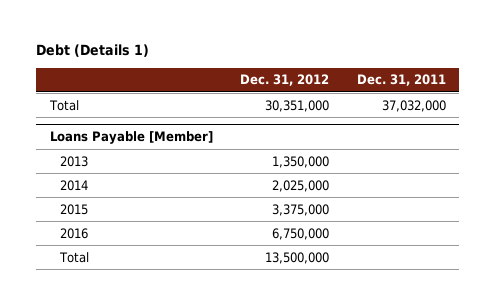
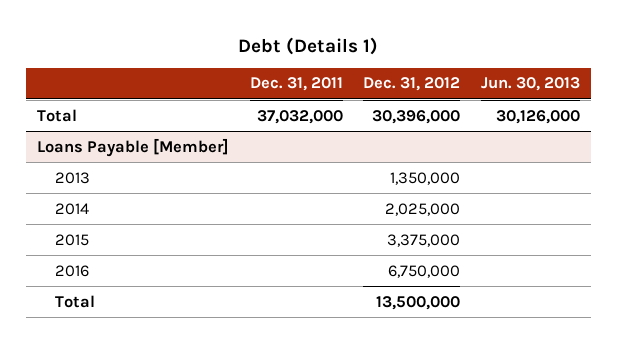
- | Dec. 31, 2012 | Dec. 31, 2011
+ | Dec. 31, 2011 | Dec. 31, 2012 | Jun. 30, 2013
- Total | 30,351,000 | 37,032,000
+ Total | 37,032,000 | 30,396,000 | 30,126,000

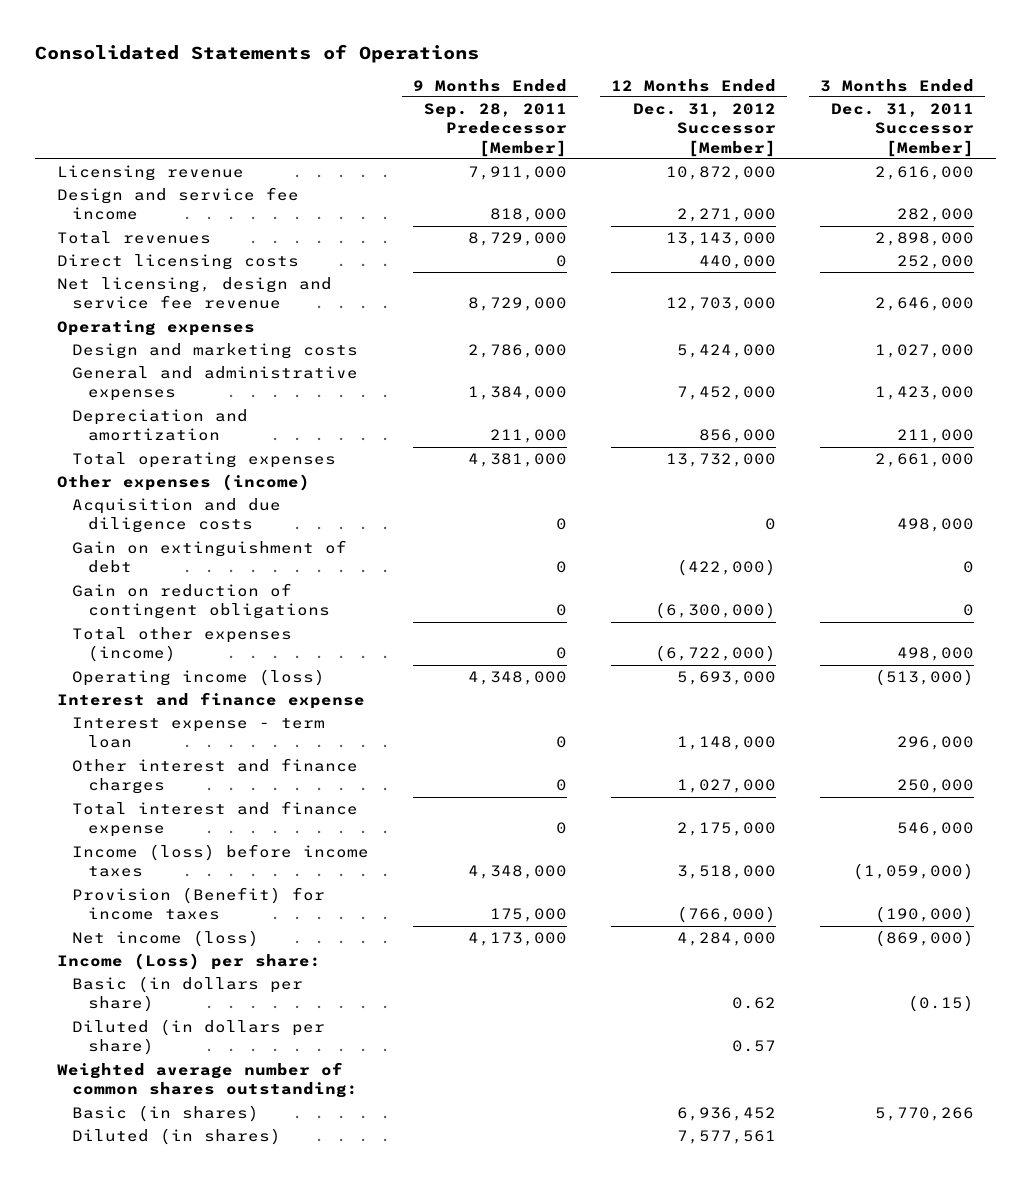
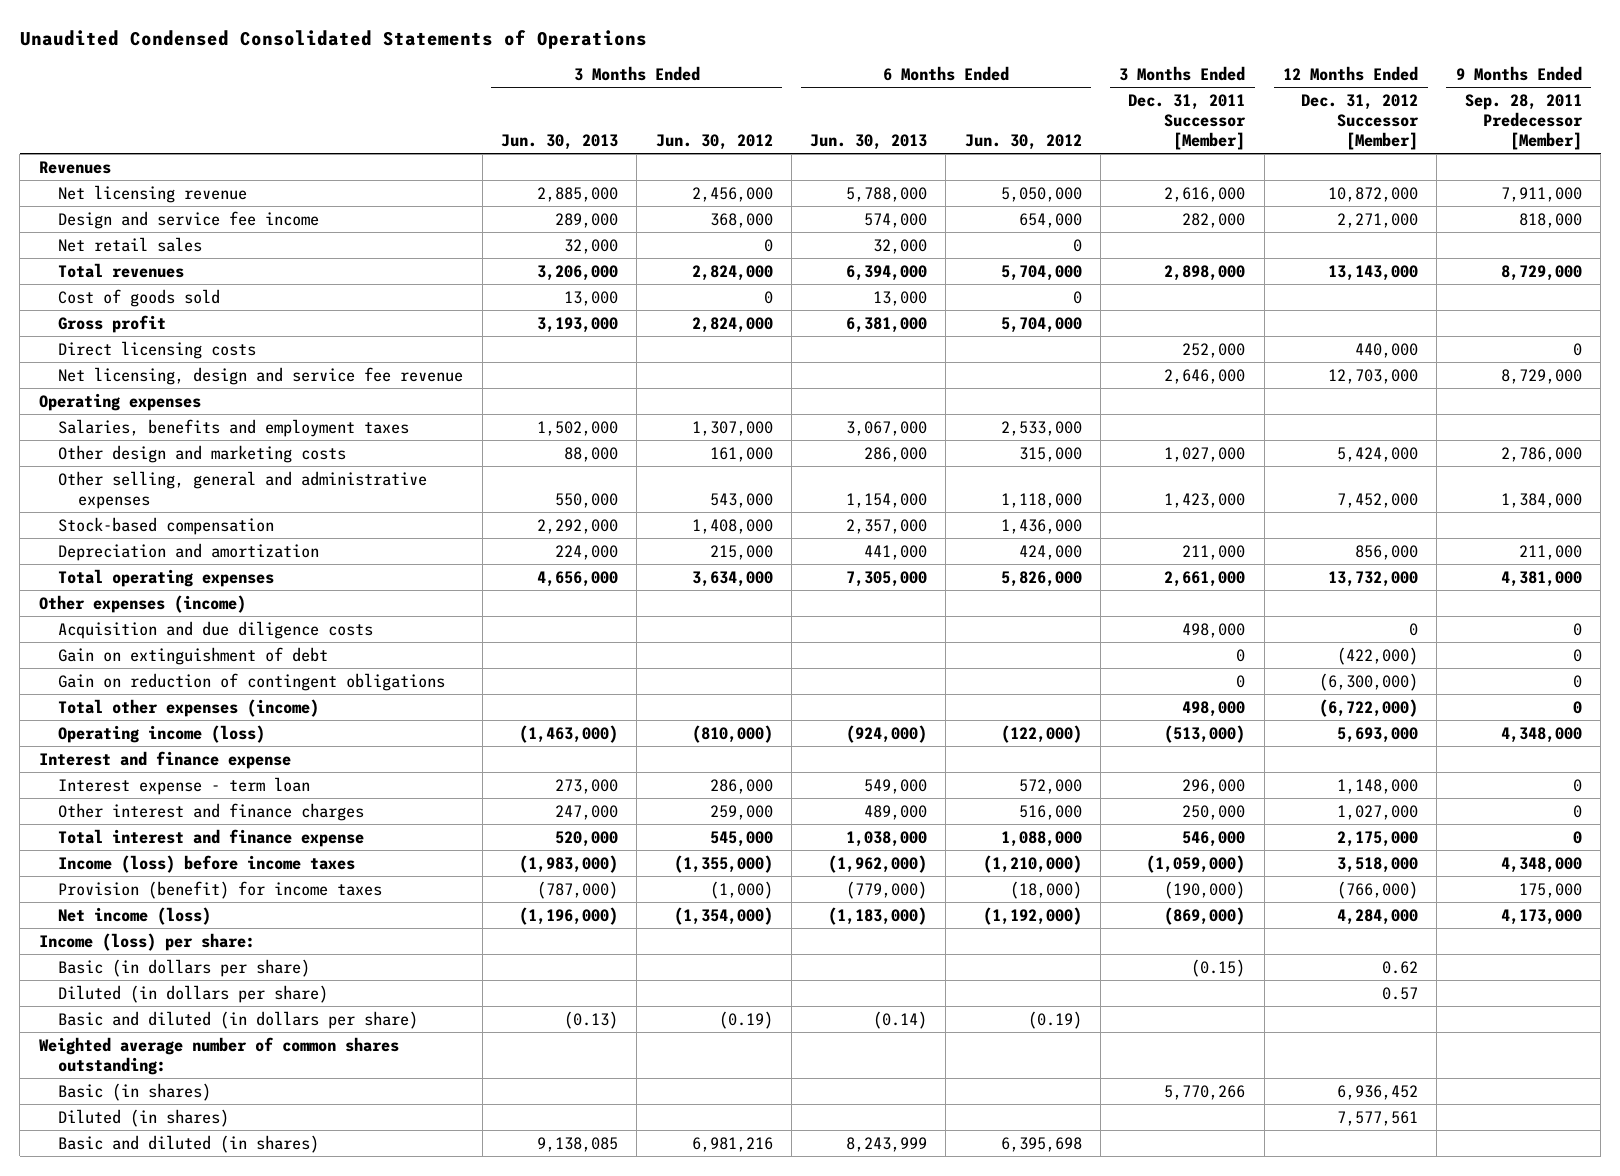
- Consolidated Statements of Operations
+ Unaudited Condensed Consolidated Statements of Operations
- | 9 Months Ended Sep. 28, 2011 Predecessor [Member] | 12 Months Ended Dec. 31, 2012 Successor [Member] | 3 Months Ended Dec. 31, 2011 Successor [Member]
+ | 3 Months Ended Jun. 30, 2013 | 3 Months Ended Jun. 30, 2012 | 6 Months Ended Jun. 30, 2013 | 6 Months Ended Jun. 30, 2012 | 3 Months Ended Dec. 31, 2011 Successor [Member] | 12 Months Ended Dec. 31, 2012 Successor [Member] | 9 Months Ended Sep. 28, 2011 Predecessor [Member]
- Licensing revenue | 7,911,000 | 10,872,000 | 2,616,000
+ Revenues
+ Net licensing revenue | 2,885,000 | 2,456,000 | 5,788,000 | 5,050,000 | 2,616,000 | 10,872,000 | 7,911,000
+ Net retail sales | 32,000 | 0 | 32,000 | 0 | | |
+ Cost of goods sold | 13,000 | 0 | 13,000 | 0 | | |
+ Gross profit | 3,193,000 | 2,824,000 | 6,381,000 | 5,704,000 | | |
- Design and marketing costs | 2,786,000 | 5,424,000 | 1,027,000
- General and administrative expenses | 1,384,000 | 7,452,000 | 1,423,000
+ Salaries, benefits and employment taxes | 1,502,000 | 1,307,000 | 3,067,000 | 2,533,000 | | |
+ Other design and marketing costs | 88,000 | 161,000 | 286,000 | 315,000 | 1,027,000 | 5,424,000 | 2,786,000
+ Other selling, general and administrative expenses | 550,000 | 543,000 | 1,154,000 | 1,118,000 | 1,423,000 | 7,452,000 | 1,384,000
+ Stock-based compensation | 2,292,000 | 1,408,000 | 2,357,000 | 1,436,000 | | |
- Provision (Benefit) for income taxes | 175,000 | (766,000) | (190,000)
+ Provision (benefit) for income taxes | (787,000) | (1,000) | (779,000) | (18,000) | (190,000) | (766,000) | 175,000
- Income (Loss) per share:
+ Income (loss) per share:
+ Basic and diluted (in dollars per share) | (0.13) | (0.19) | (0.14) | (0.19) | | |
+ Basic and diluted (in shares) | 9,138,085 | 6,981,216 | 8,243,999 | 6,395,698 | | |

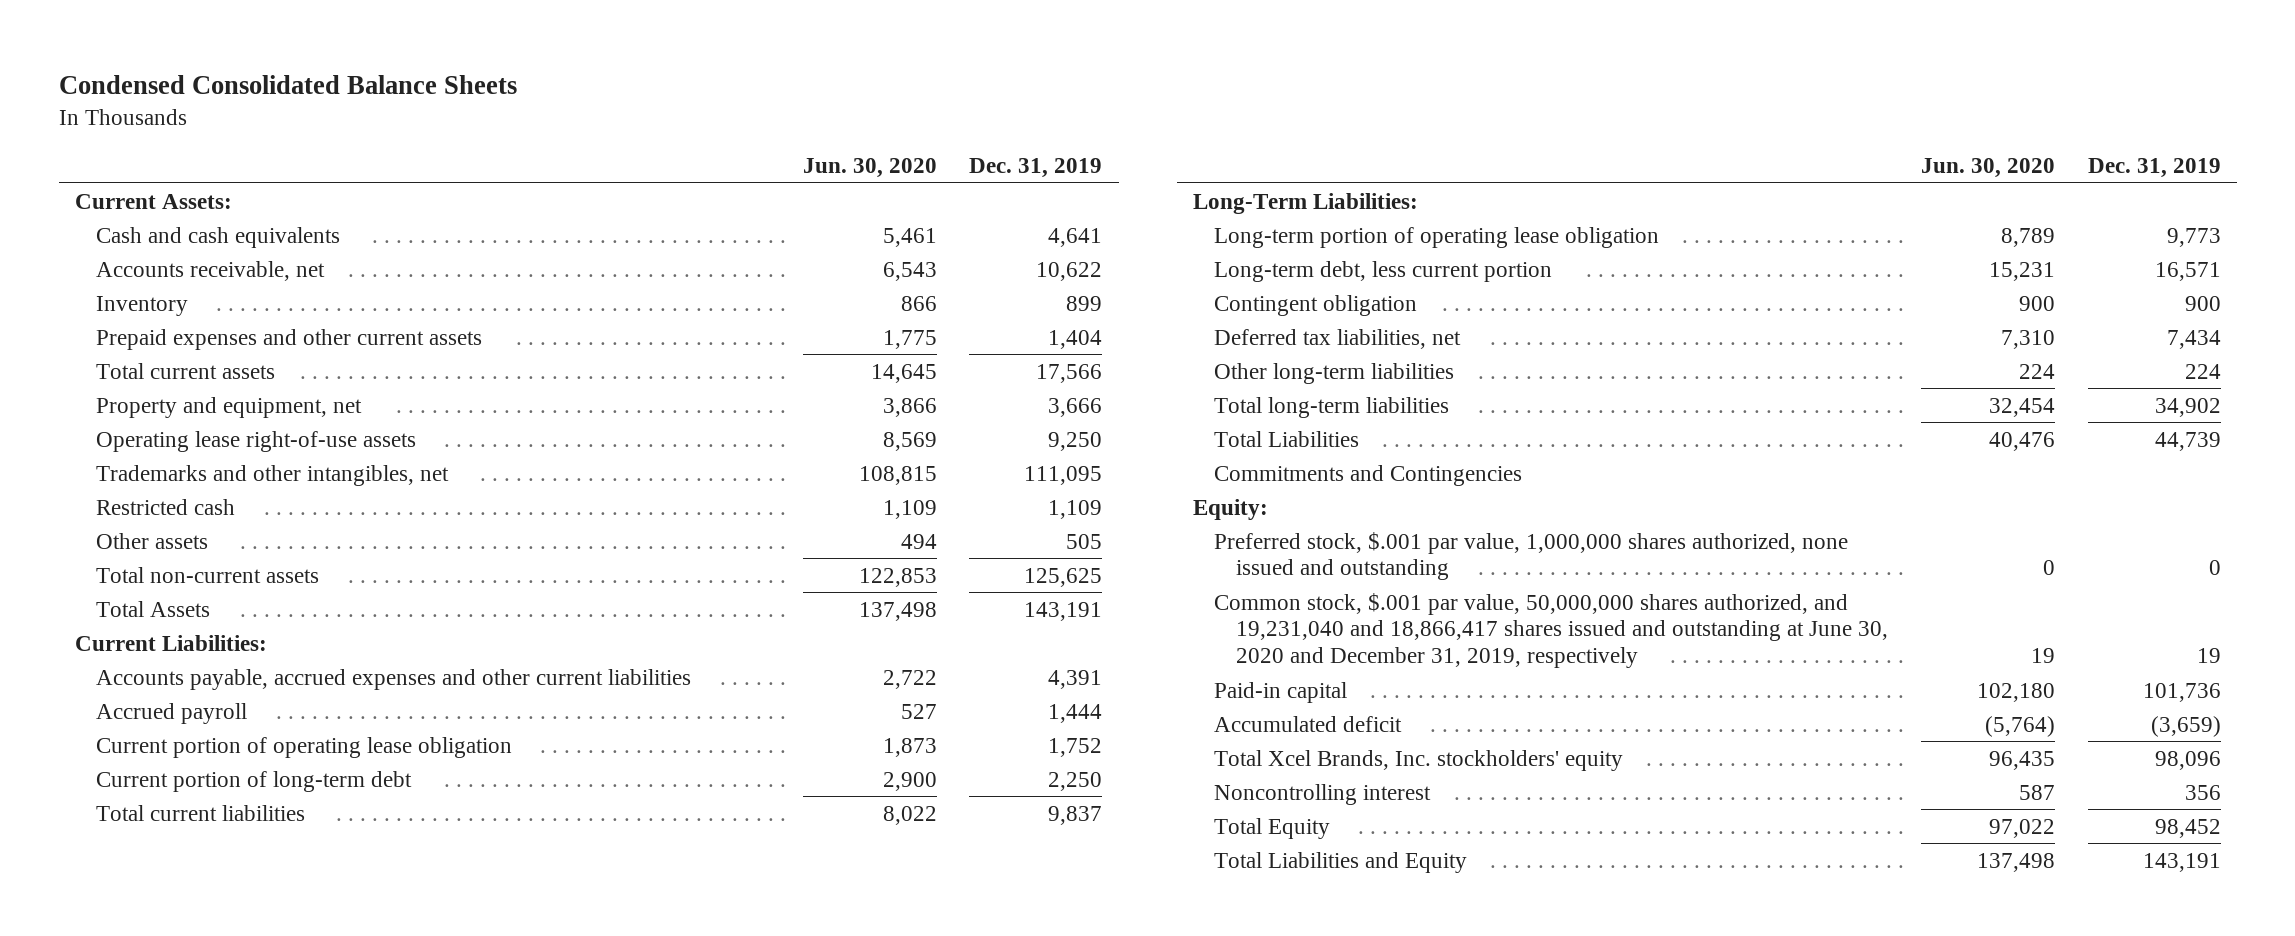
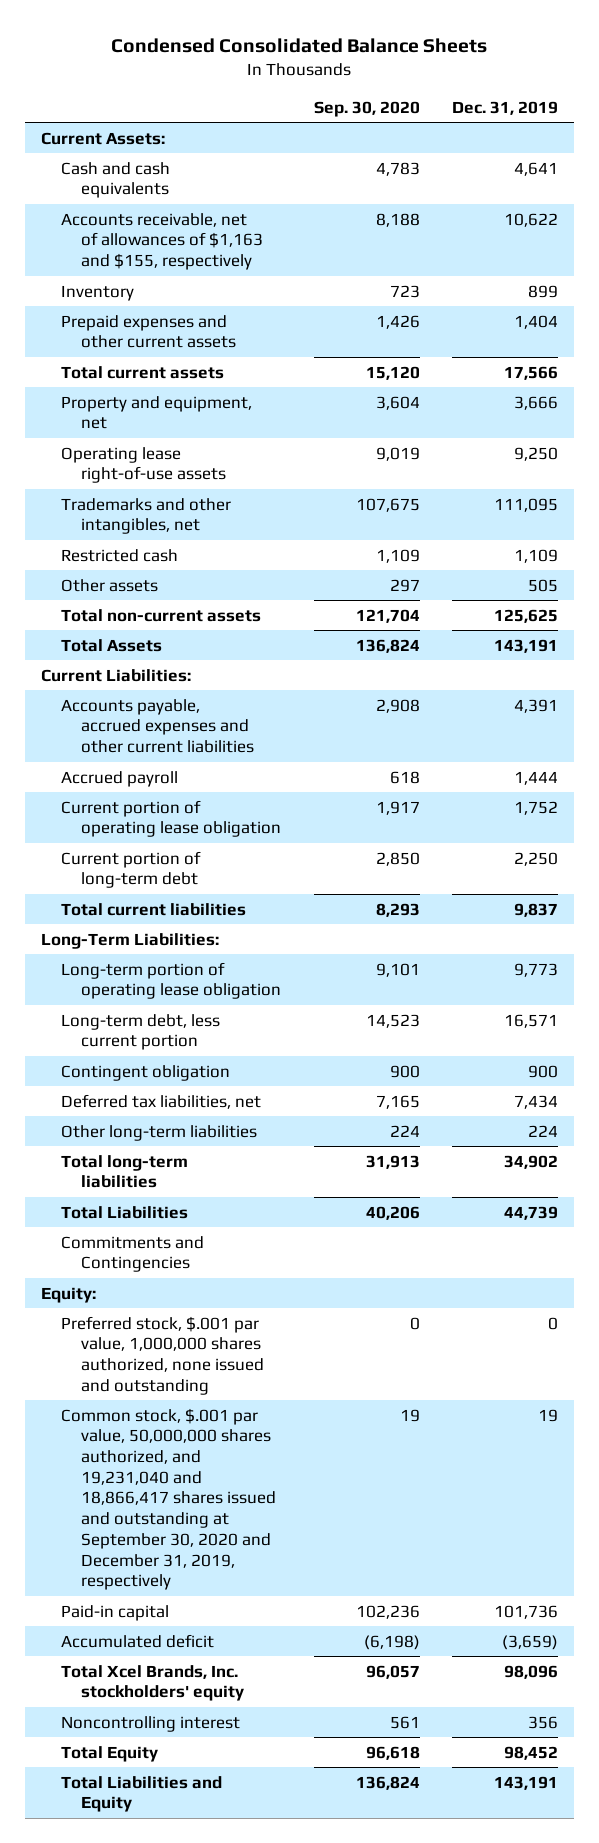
- | Jun. 30, 2020 | Dec. 31, 2019
+ | Sep. 30, 2020 | Dec. 31, 2019
- Accounts receivable, net | 6,543 | 10,622
+ Accounts receivable, net of allowances of $1,163 and $155, respectively | 8,188 | 10,622
- Common stock, $.001 par value, 50,000,000 shares authorized, and 19,231,040 and 18,866,417 shares issued and outstanding at June 30, 2020 and December 31, 2019, respectively | 19 | 19
+ Common stock, $.001 par value, 50,000,000 shares authorized, and 19,231,040 and 18,866,417 shares issued and outstanding at September 30, 2020 and December 31, 2019, respectively | 19 | 19

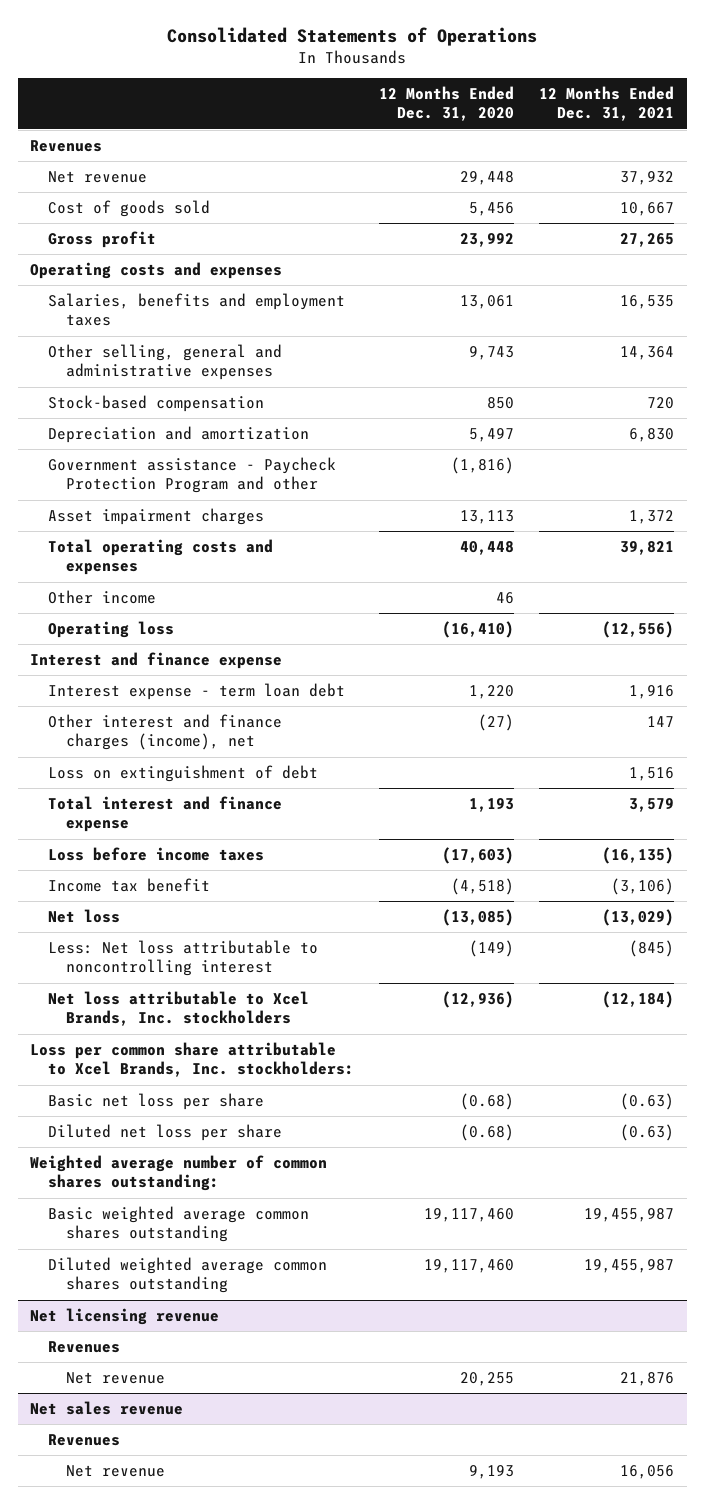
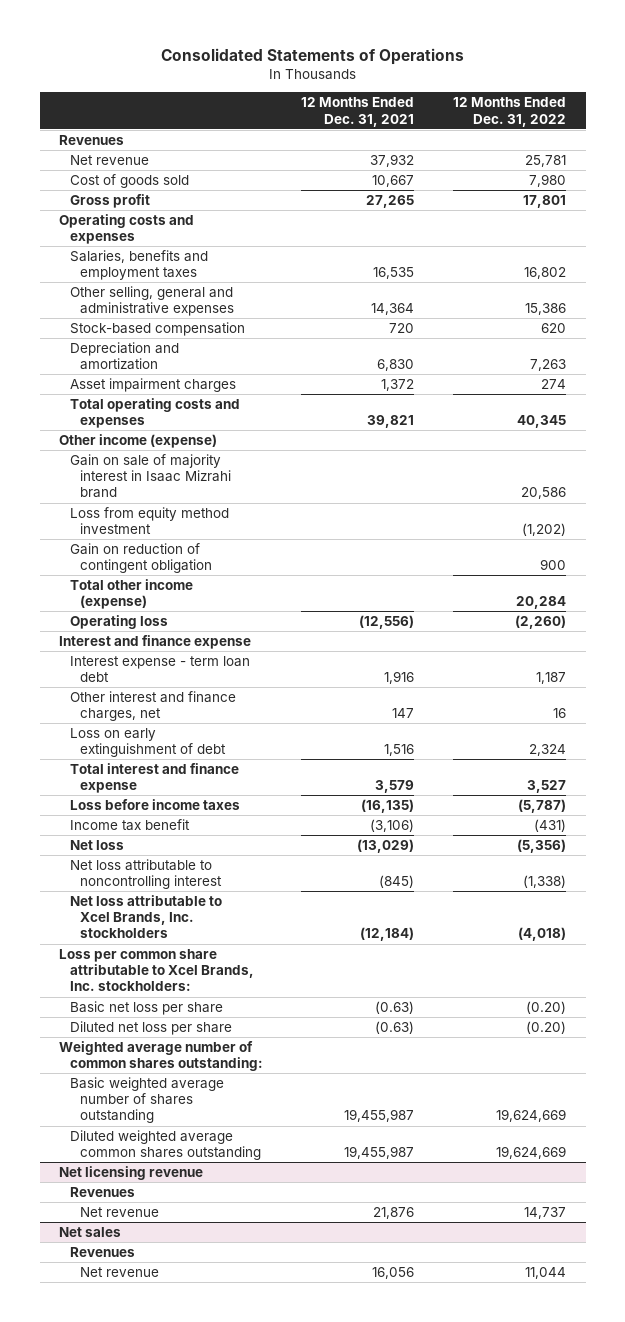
- | 12 Months Ended Dec. 31, 2020 | 12 Months Ended Dec. 31, 2021
+ | 12 Months Ended Dec. 31, 2021 | 12 Months Ended Dec. 31, 2022
- Government assistance - Paycheck Protection Program and other | (1,816) |
- Other income | 46 |
+ Other income (expense)
+ Gain on sale of majority interest in Isaac Mizrahi brand | | 20,586
+ Loss from equity method investment | | (1,202)
+ Gain on reduction of contingent obligation | | 900
+ Total other income (expense) | | 20,284
- Other interest and finance charges (income), net | (27) | 147
- Loss on extinguishment of debt | | 1,516
+ Other interest and finance charges, net | 147 | 16
+ Loss on early extinguishment of debt | 1,516 | 2,324
- Less: Net loss attributable to noncontrolling interest | (149) | (845)
+ Net loss attributable to noncontrolling interest | (845) | (1,338)
- Basic weighted average common shares outstanding | 19,117,460 | 19,455,987
+ Basic weighted average number of shares outstanding | 19,455,987 | 19,624,669
- Net sales revenue
+ Net sales

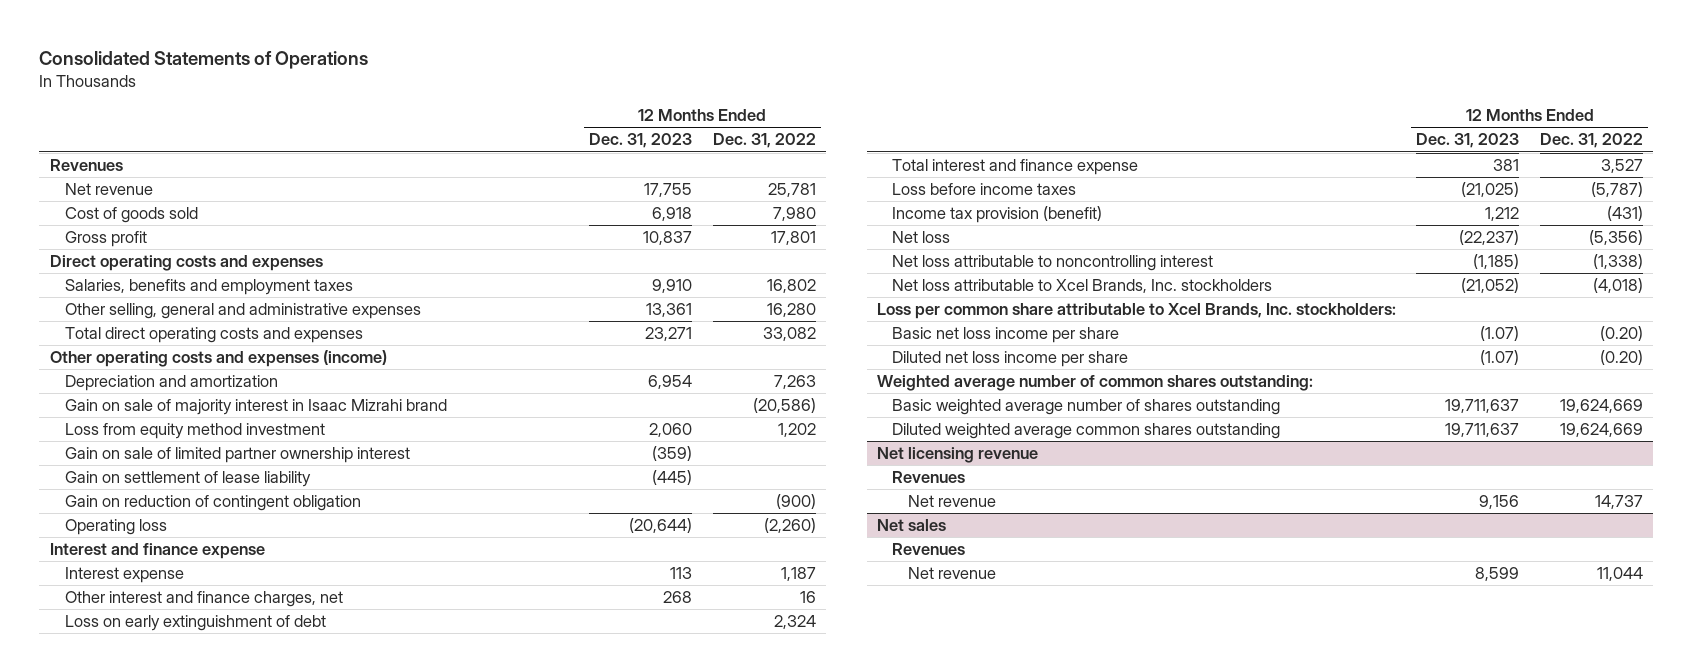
- | 12 Months Ended Dec. 31, 2021 | 12 Months Ended Dec. 31, 2022
+ | 12 Months Ended Dec. 31, 2023 | 12 Months Ended Dec. 31, 2022
- Operating costs and expenses
+ Direct operating costs and expenses
- Other selling, general and administrative expenses | 14,364 | 15,386
- Stock-based compensation | 720 | 620
+ Other selling, general and administrative expenses | 13,361 | 16,280
+ Total direct operating costs and expenses | 23,271 | 33,082
+ Other operating costs and expenses (income)
- Asset impairment charges | 1,372 | 274
- Total operating costs and expenses | 39,821 | 40,345
- Other income (expense)
- Gain on sale of majority interest in Isaac Mizrahi brand | | 20,586
- Loss from equity method investment | | (1,202)
- Gain on reduction of contingent obligation | | 900
- Total other income (expense) | | 20,284
+ Gain on sale of majority interest in Isaac Mizrahi brand | | (20,586)
+ Loss from equity method investment | 2,060 | 1,202
+ Gain on sale of limited partner ownership interest | (359) |
+ Gain on settlement of lease liability | (445) |
+ Gain on reduction of contingent obligation | | (900)
- Interest expense - term loan debt | 1,916 | 1,187
+ Interest expense | 113 | 1,187
- Income tax benefit | (3,106) | (431)
+ Income tax provision (benefit) | 1,212 | (431)
- Basic net loss per share | (0.63) | (0.20)
- Diluted net loss per share | (0.63) | (0.20)
+ Basic net loss income per share | (1.07) | (0.20)
+ Diluted net loss income per share | (1.07) | (0.20)

